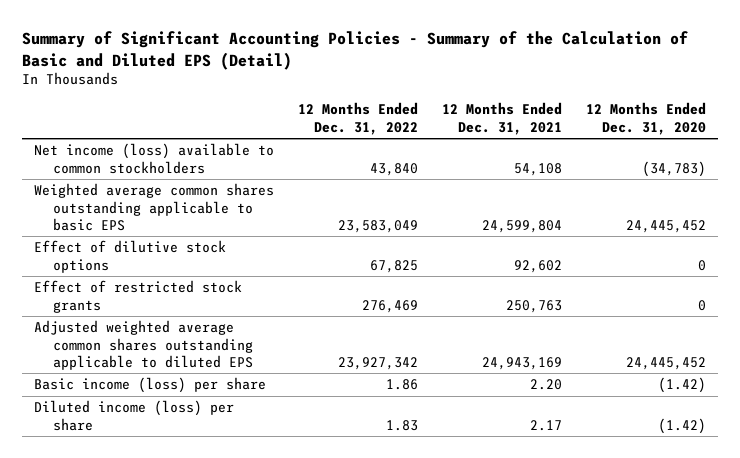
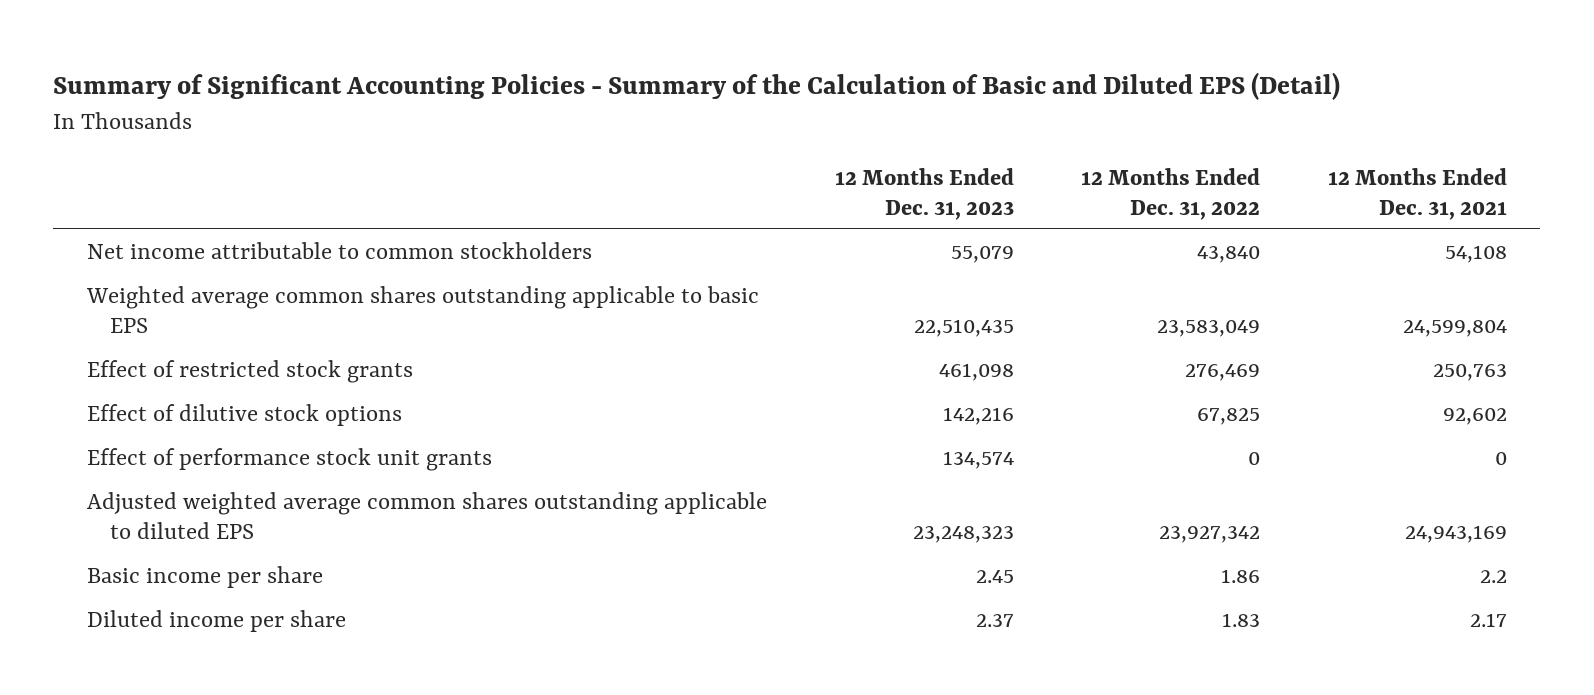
- | 12 Months Ended Dec. 31, 2022 | 12 Months Ended Dec. 31, 2021 | 12 Months Ended Dec. 31, 2020
+ | 12 Months Ended Dec. 31, 2023 | 12 Months Ended Dec. 31, 2022 | 12 Months Ended Dec. 31, 2021
- Net income (loss) available to common stockholders | 43,840 | 54,108 | (34,783)
+ Net income attributable to common stockholders | 55,079 | 43,840 | 54,108
moved down: Effect of dilutive stock options | 142,216 | 67,825 | 92,602
+ Effect of performance stock unit grants | 134,574 | 0 | 0
- Basic income (loss) per share | 1.86 | 2.20 | (1.42)
- Diluted income (loss) per share | 1.83 | 2.17 | (1.42)
+ Basic income per share | 2.45 | 1.86 | 2.2
+ Diluted income per share | 2.37 | 1.83 | 2.17

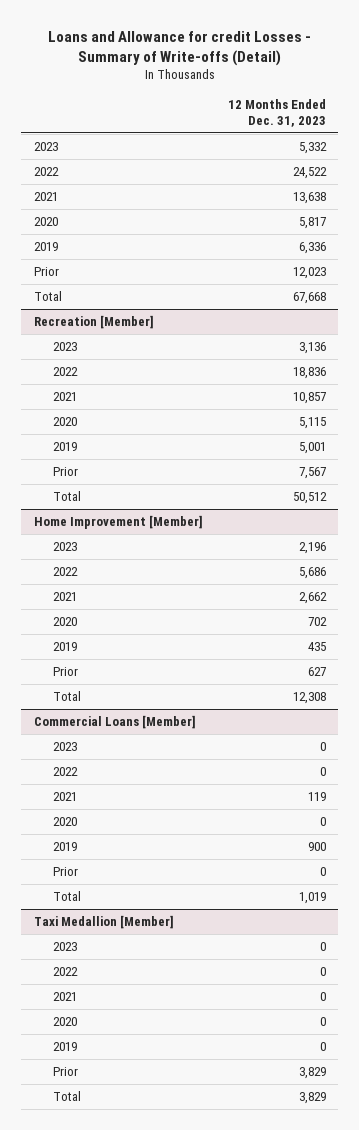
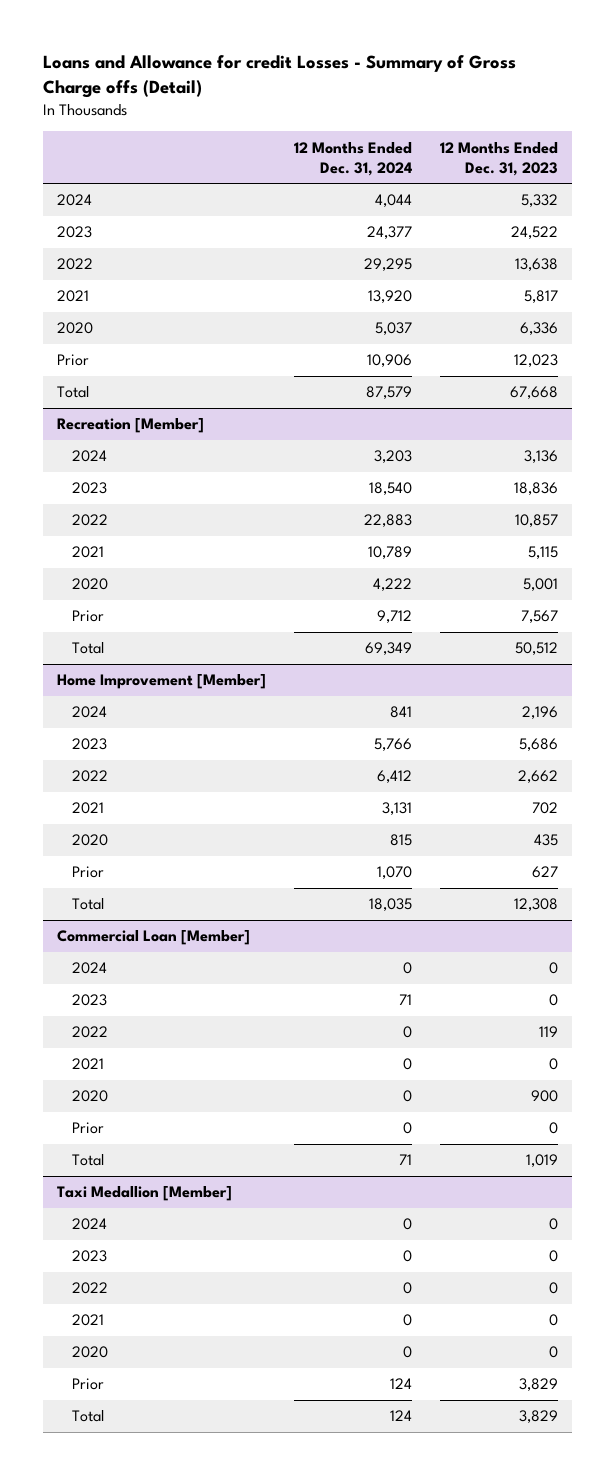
- Loans and Allowance for credit Losses - Summary of Write-offs (Detail)
+ Loans and Allowance for credit Losses - Summary of Gross Charge offs (Detail)
- | 12 Months Ended Dec. 31, 2023
+ | 12 Months Ended Dec. 31, 2024 | 12 Months Ended Dec. 31, 2023
- 2023 | 5,332
- 2022 | 24,522
- 2021 | 13,638
- 2020 | 5,817
- 2019 | 6,336
+ 2024 | 4,044 | 5,332
+ 2023 | 24,377 | 24,522
+ 2022 | 29,295 | 13,638
+ 2021 | 13,920 | 5,817
+ 2020 | 5,037 | 6,336
@ Recreation [Member]
- 2023 | 3,136
- 2022 | 18,836
- 2021 | 10,857
- 2020 | 5,115
- 2019 | 5,001
+ 2024 | 3,203 | 3,136
+ 2023 | 18,540 | 18,836
+ 2022 | 22,883 | 10,857
+ 2021 | 10,789 | 5,115
+ 2020 | 4,222 | 5,001
@ Home Improvement [Member]
- 2023 | 2,196
- 2022 | 5,686
- 2021 | 2,662
- 2020 | 702
- 2019 | 435
+ 2024 | 841 | 2,196
+ 2023 | 5,766 | 5,686
+ 2022 | 6,412 | 2,662
+ 2021 | 3,131 | 702
+ 2020 | 815 | 435
- Commercial Loans [Member]
+ Commercial Loan [Member]
+ 2024 | 0 | 0
- 2022 | 0
- 2021 | 119
- 2020 | 0
- 2019 | 900
+ 2022 | 0 | 119
+ 2021 | 0 | 0
+ 2020 | 0 | 900
@ Taxi Medallion [Member]
+ 2024 | 0 | 0
- 2019 | 0

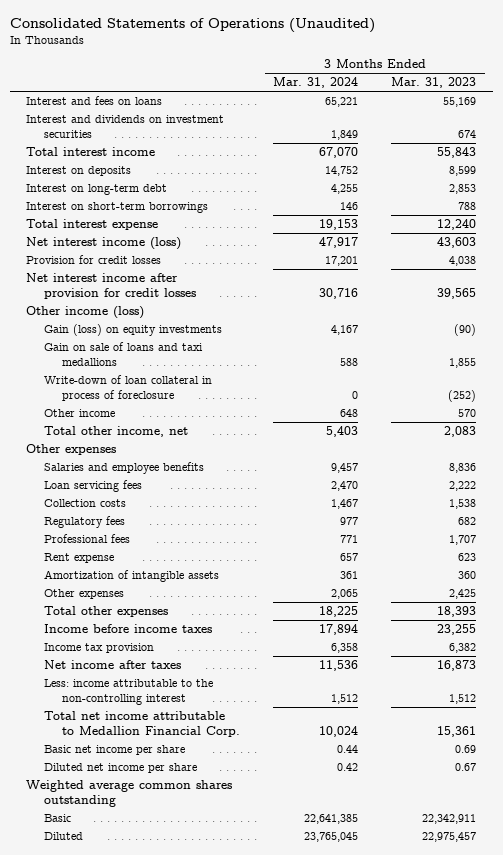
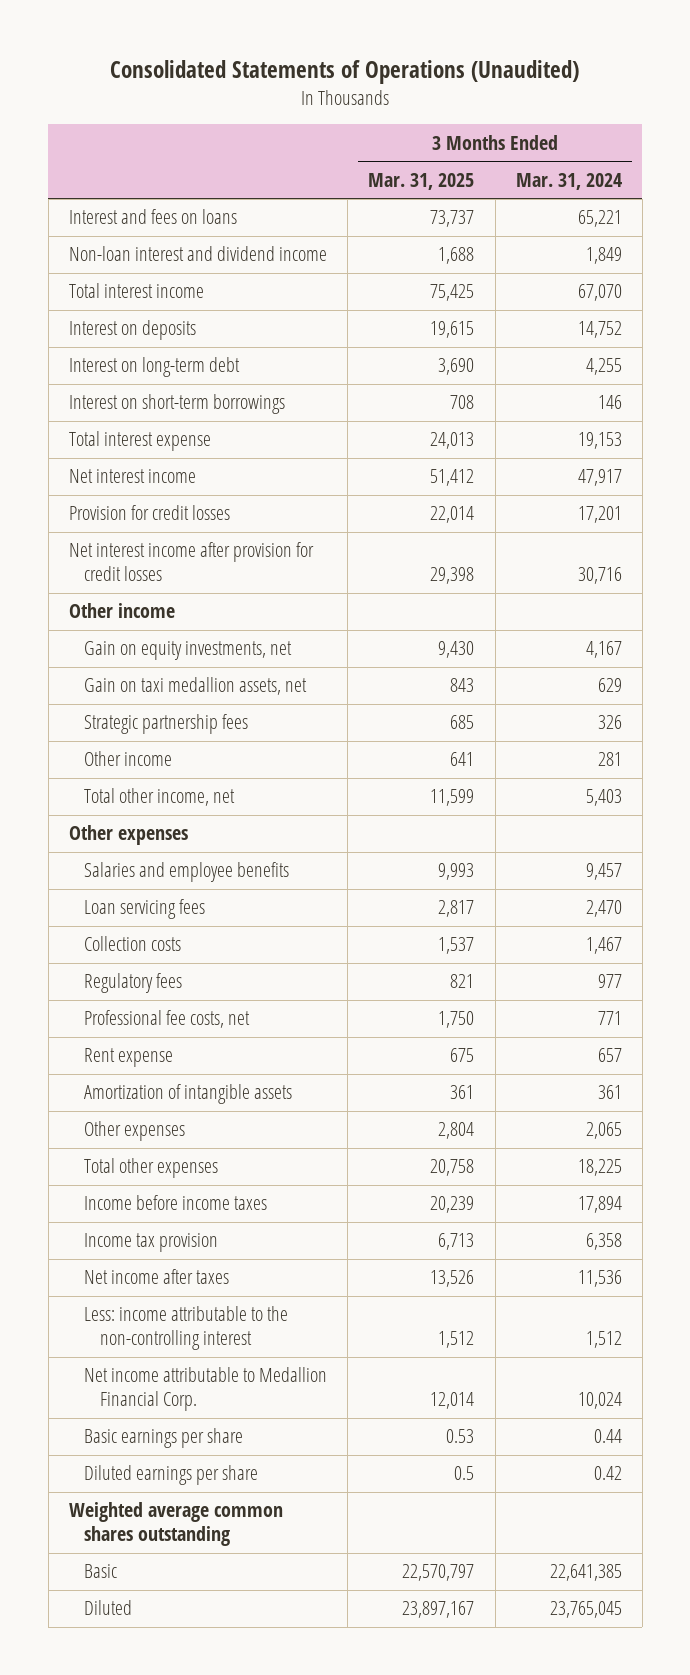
- | 3 Months Ended Mar. 31, 2024 | 3 Months Ended Mar. 31, 2023
+ | 3 Months Ended Mar. 31, 2025 | 3 Months Ended Mar. 31, 2024
- Interest and dividends on investment securities | 1,849 | 674
+ Non-loan interest and dividend income | 1,688 | 1,849
- Net interest income (loss) | 47,917 | 43,603
+ Net interest income | 51,412 | 47,917
- Other income (loss)
- Gain (loss) on equity investments | 4,167 | (90)
- Gain on sale of loans and taxi medallions | 588 | 1,855
- Write-down of loan collateral in process of foreclosure | 0 | (252)
- Other income | 648 | 570
+ Other income
+ Gain on equity investments, net | 9,430 | 4,167
+ Gain on taxi medallion assets, net | 843 | 629
+ Strategic partnership fees | 685 | 326
+ Other income | 641 | 281
- Professional fees | 771 | 1,707
+ Professional fee costs, net | 1,750 | 771
- Total net income attributable to Medallion Financial Corp. | 10,024 | 15,361
- Basic net income per share | 0.44 | 0.69
- Diluted net income per share | 0.42 | 0.67
+ Net income attributable to Medallion Financial Corp. | 12,014 | 10,024
+ Basic earnings per share | 0.53 | 0.44
+ Diluted earnings per share | 0.5 | 0.42

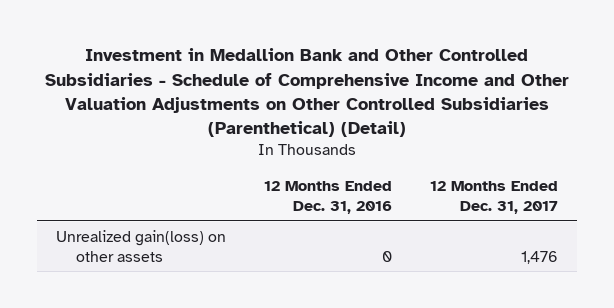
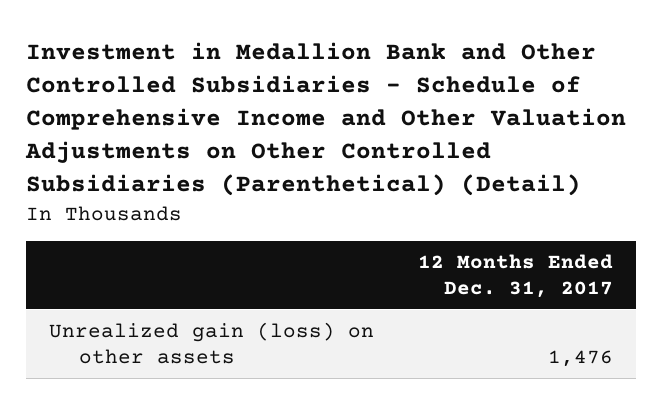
- | 12 Months Ended Dec. 31, 2016 | 12 Months Ended Dec. 31, 2017
+ | 12 Months Ended Dec. 31, 2017
- Unrealized gain(loss) on other assets | 0 | 1,476
+ Unrealized gain (loss) on other assets | 1,476

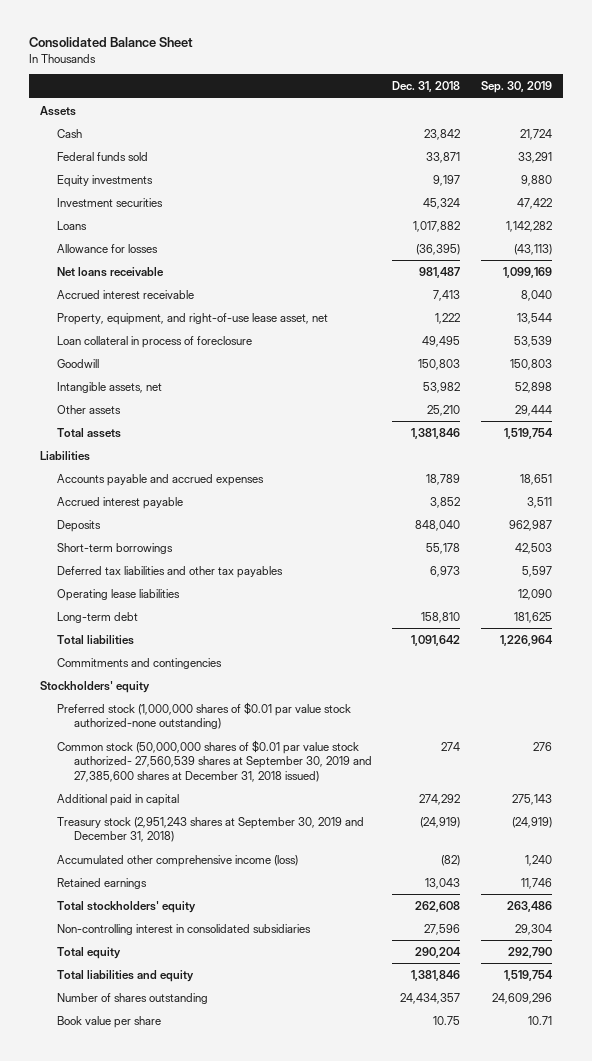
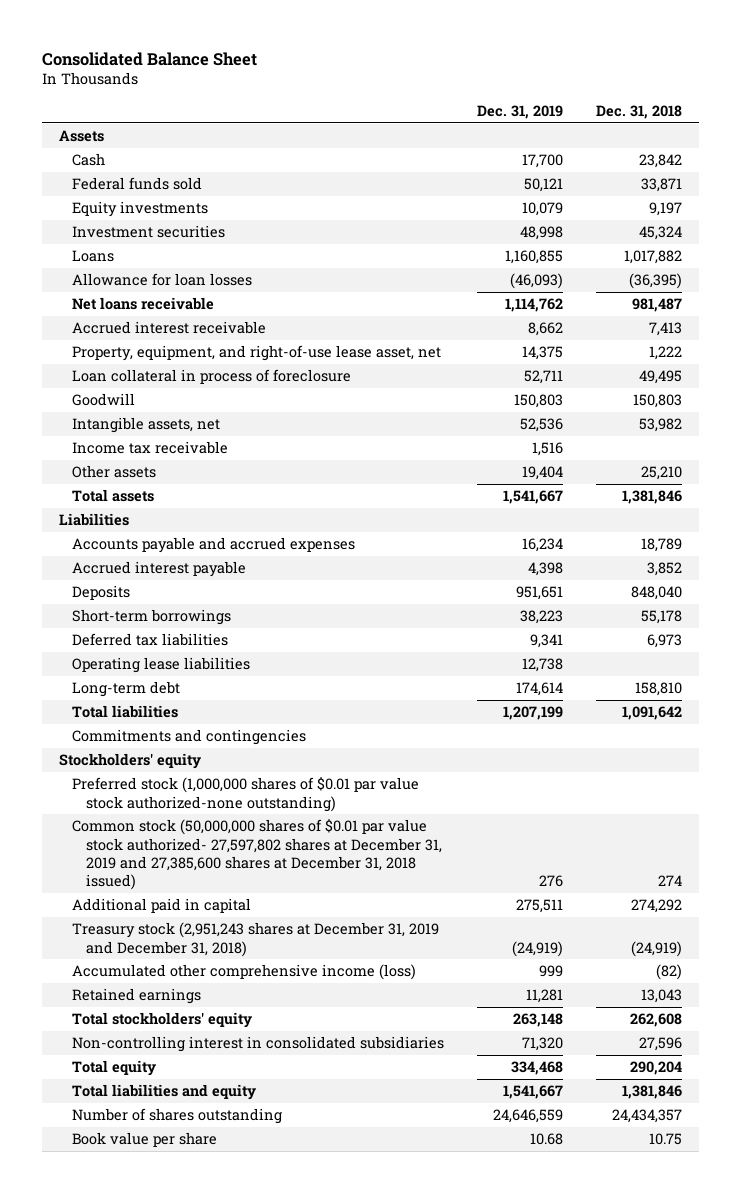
- | Dec. 31, 2018 | Sep. 30, 2019
+ | Dec. 31, 2019 | Dec. 31, 2018
- Allowance for losses | (36,395) | (43,113)
+ Allowance for loan losses | (46,093) | (36,395)
+ Income tax receivable | 1,516 |
- Deferred tax liabilities and other tax payables | 6,973 | 5,597
+ Deferred tax liabilities | 9,341 | 6,973
- Common stock (50,000,000 shares of $0.01 par value stock authorized- 27,560,539 shares at September 30, 2019 and 27,385,600 shares at December 31, 2018 issued) | 274 | 276
+ Common stock (50,000,000 shares of $0.01 par value stock authorized- 27,597,802 shares at December 31, 2019 and 27,385,600 shares at December 31, 2018 issued) | 276 | 274
- Treasury stock (2,951,243 shares at September 30, 2019 and December 31, 2018) | (24,919) | (24,919)
+ Treasury stock (2,951,243 shares at December 31, 2019 and December 31, 2018) | (24,919) | (24,919)

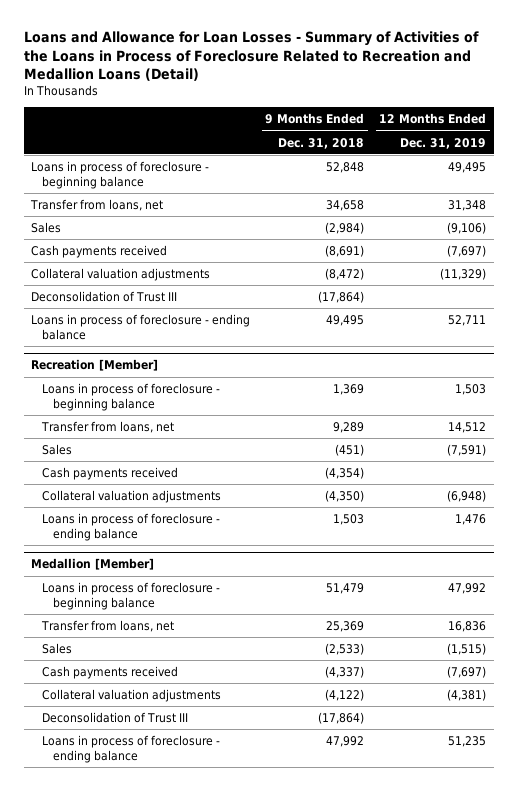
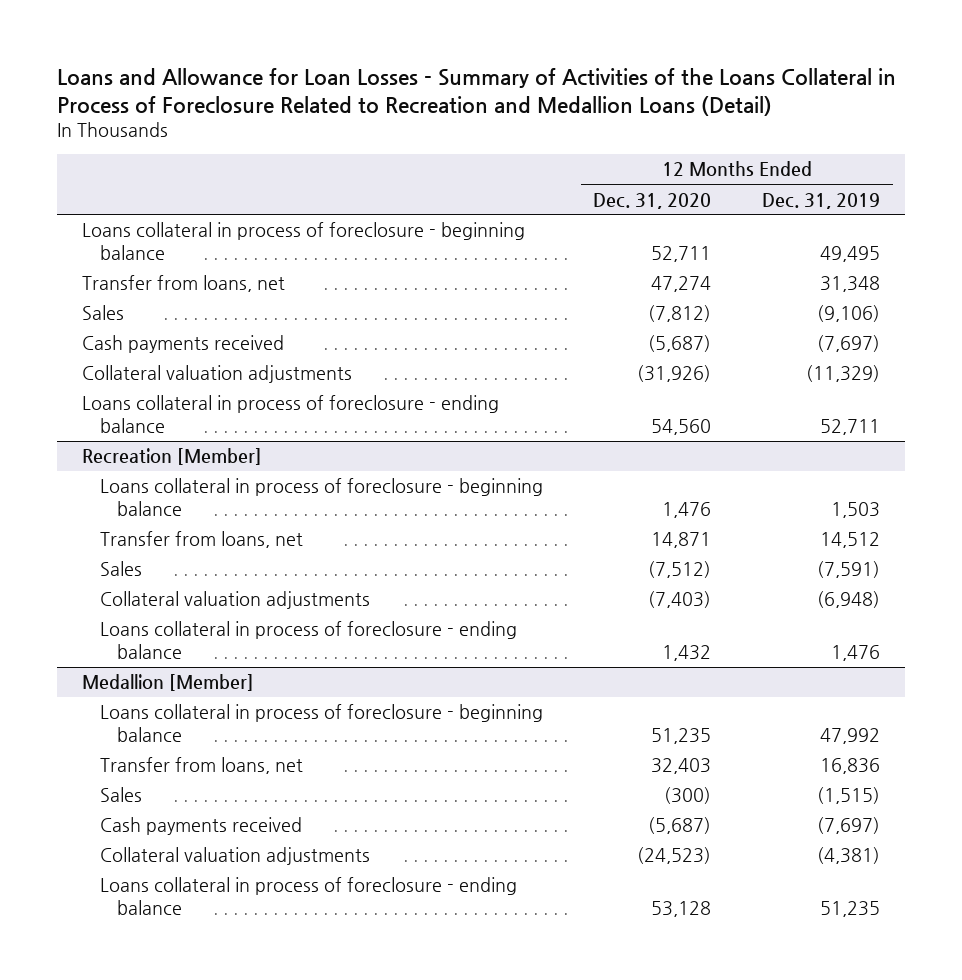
- Loans and Allowance for Loan Losses - Summary of Activities of the Loans in Process of Foreclosure Related to Recreation and Medallion Loans (Detail)
+ Loans and Allowance for Loan Losses - Summary of Activities of the Loans Collateral in Process of Foreclosure Related to Recreation and Medallion Loans (Detail)
- | 9 Months Ended Dec. 31, 2018 | 12 Months Ended Dec. 31, 2019
+ | 12 Months Ended Dec. 31, 2020 | 12 Months Ended Dec. 31, 2019
- Loans in process of foreclosure - beginning balance | 52,848 | 49,495
+ Loans collateral in process of foreclosure - beginning balance | 52,711 | 49,495
- Deconsolidation of Trust III | (17,864) |
- Loans in process of foreclosure - ending balance | 49,495 | 52,711
+ Loans collateral in process of foreclosure - ending balance | 54,560 | 52,711
@ Recreation [Member]
- Loans in process of foreclosure - beginning balance | 1,369 | 1,503
+ Loans collateral in process of foreclosure - beginning balance | 1,476 | 1,503
- Cash payments received | (4,354) |
- Loans in process of foreclosure - ending balance | 1,503 | 1,476
+ Loans collateral in process of foreclosure - ending balance | 1,432 | 1,476
@ Medallion [Member]
- Loans in process of foreclosure - beginning balance | 51,479 | 47,992
+ Loans collateral in process of foreclosure - beginning balance | 51,235 | 47,992
- Deconsolidation of Trust III | (17,864) |
- Loans in process of foreclosure - ending balance | 47,992 | 51,235
+ Loans collateral in process of foreclosure - ending balance | 53,128 | 51,235

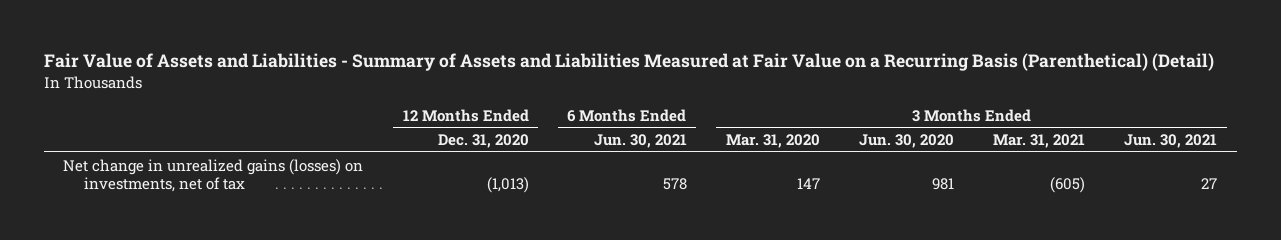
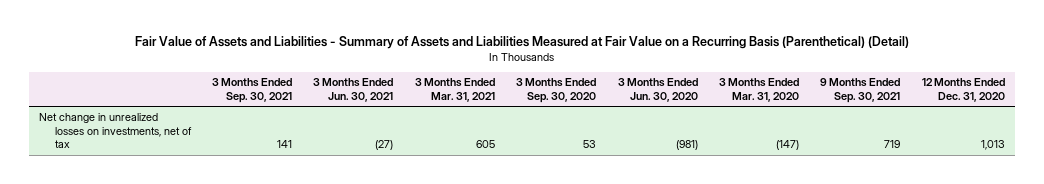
- | 12 Months Ended Dec. 31, 2020 | 6 Months Ended Jun. 30, 2021 | 3 Months Ended Mar. 31, 2020 | 3 Months Ended Jun. 30, 2020 | 3 Months Ended Mar. 31, 2021 | 3 Months Ended Jun. 30, 2021
+ | 3 Months Ended Sep. 30, 2021 | 3 Months Ended Jun. 30, 2021 | 3 Months Ended Mar. 31, 2021 | 3 Months Ended Sep. 30, 2020 | 3 Months Ended Jun. 30, 2020 | 3 Months Ended Mar. 31, 2020 | 9 Months Ended Sep. 30, 2021 | 12 Months Ended Dec. 31, 2020
- Net change in unrealized gains (losses) on investments, net of tax | (1,013) | 578 | 147 | 981 | (605) | 27
+ Net change in unrealized losses on investments, net of tax | 141 | (27) | 605 | 53 | (981) | (147) | 719 | 1,013

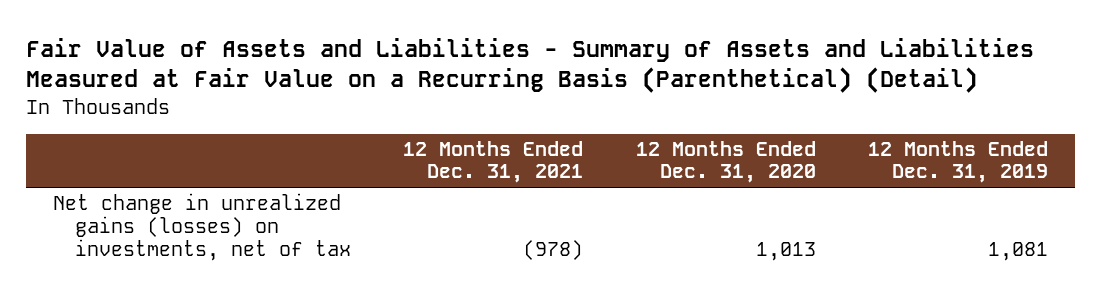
- | 3 Months Ended Sep. 30, 2021 | 3 Months Ended Jun. 30, 2021 | 3 Months Ended Mar. 31, 2021 | 3 Months Ended Sep. 30, 2020 | 3 Months Ended Jun. 30, 2020 | 3 Months Ended Mar. 31, 2020 | 9 Months Ended Sep. 30, 2021 | 12 Months Ended Dec. 31, 2020
+ | 12 Months Ended Dec. 31, 2021 | 12 Months Ended Dec. 31, 2020 | 12 Months Ended Dec. 31, 2019
- Net change in unrealized losses on investments, net of tax | 141 | (27) | 605 | 53 | (981) | (147) | 719 | 1,013
+ Net change in unrealized gains (losses) on investments, net of tax | (978) | 1,013 | 1,081

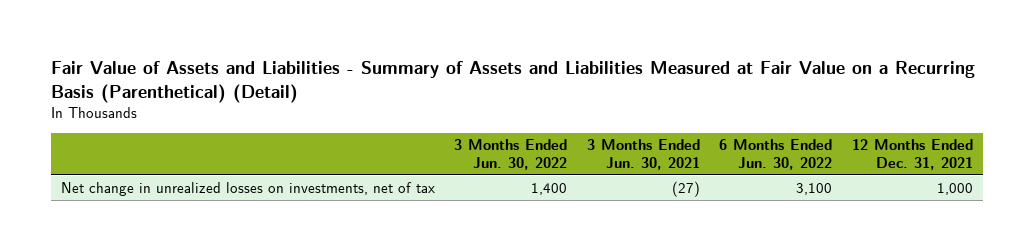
- | 12 Months Ended Dec. 31, 2021 | 12 Months Ended Dec. 31, 2020 | 12 Months Ended Dec. 31, 2019
+ | 3 Months Ended Jun. 30, 2022 | 3 Months Ended Jun. 30, 2021 | 6 Months Ended Jun. 30, 2022 | 12 Months Ended Dec. 31, 2021
- Net change in unrealized gains (losses) on investments, net of tax | (978) | 1,013 | 1,081
+ Net change in unrealized losses on investments, net of tax | 1,400 | (27) | 3,100 | 1,000

